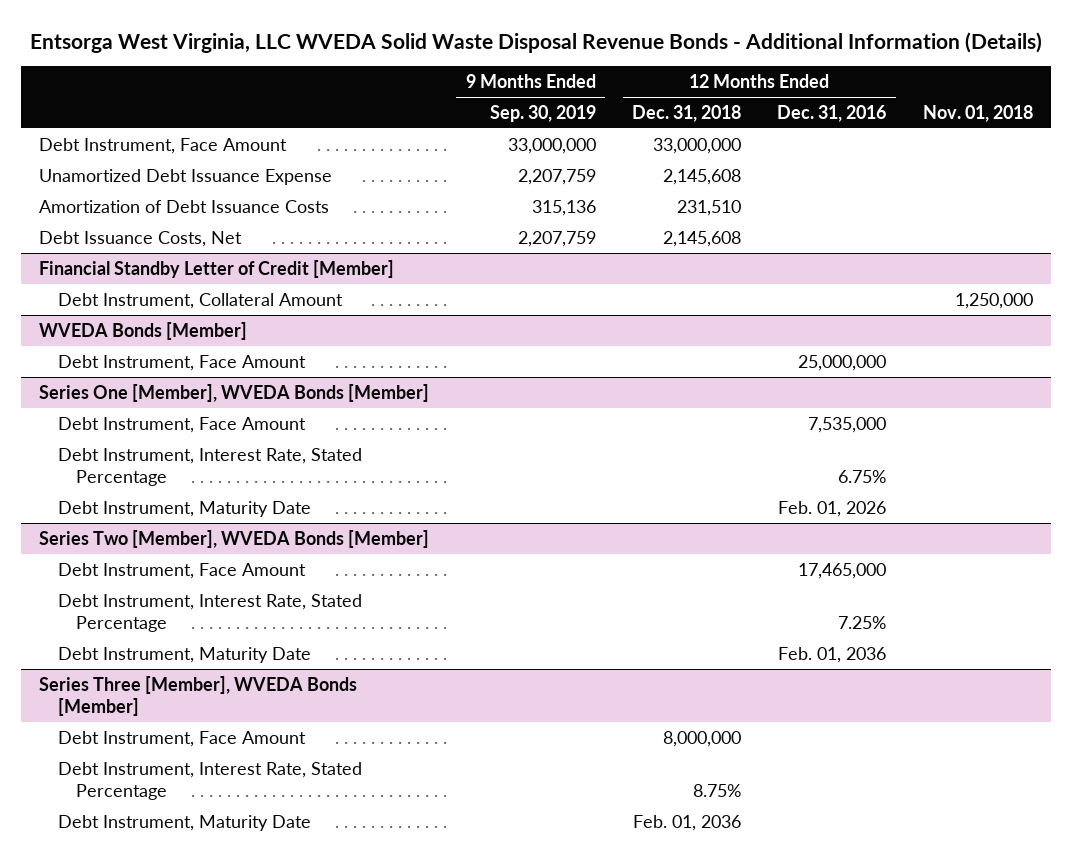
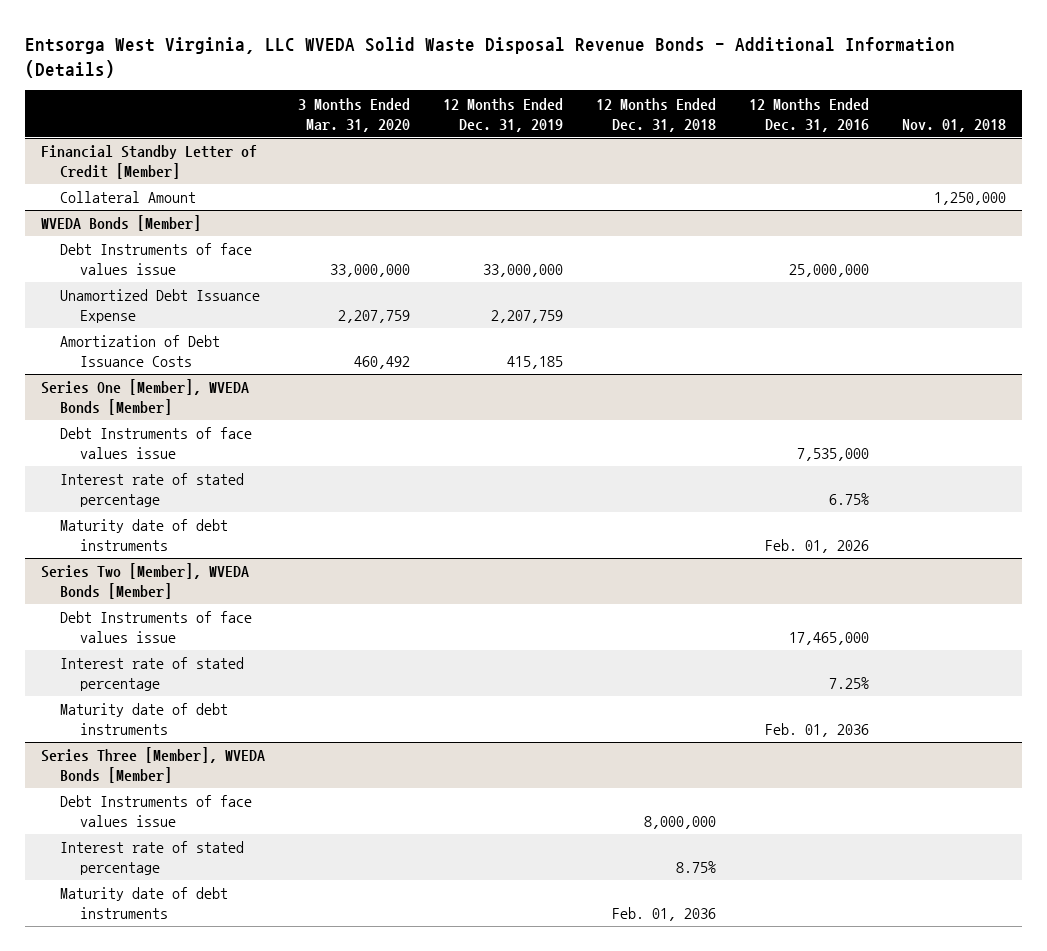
- | 9 Months Ended Sep. 30, 2019 | 12 Months Ended Dec. 31, 2018 | 12 Months Ended Dec. 31, 2016 | Nov. 01, 2018
+ | 3 Months Ended Mar. 31, 2020 | 12 Months Ended Dec. 31, 2019 | 12 Months Ended Dec. 31, 2018 | 12 Months Ended Dec. 31, 2016 | Nov. 01, 2018
- Debt Instrument, Face Amount | 33,000,000 | 33,000,000 | |
- Unamortized Debt Issuance Expense | 2,207,759 | 2,145,608 | |
- Amortization of Debt Issuance Costs | 315,136 | 231,510 | |
- Debt Issuance Costs, Net | 2,207,759 | 2,145,608 | |
@ Financial Standby Letter of Credit [Member]
- Debt Instrument, Collateral Amount | | | | 1,250,000
+ Collateral Amount | | | | | 1,250,000
@ WVEDA Bonds [Member]
- Debt Instrument, Face Amount | | | 25,000,000 |
+ Debt Instruments of face values issue | 33,000,000 | 33,000,000 | | 25,000,000 |
+ Unamortized Debt Issuance Expense | 2,207,759 | 2,207,759 | | |
+ Amortization of Debt Issuance Costs | 460,492 | 415,185 | | |
@ Series One [Member], WVEDA Bonds [Member]
- Debt Instrument, Face Amount | | | 7,535,000 |
- Debt Instrument, Interest Rate, Stated Percentage | | | 6.75% |
- Debt Instrument, Maturity Date | | | Feb. 01, 2026 |
+ Debt Instruments of face values issue | | | | 7,535,000 |
+ Interest rate of stated percentage | | | | 6.75% |
+ Maturity date of debt instruments | | | | Feb. 01, 2026 |
@ Series Two [Member], WVEDA Bonds [Member]
- Debt Instrument, Face Amount | | | 17,465,000 |
- Debt Instrument, Interest Rate, Stated Percentage | | | 7.25% |
- Debt Instrument, Maturity Date | | | Feb. 01, 2036 |
+ Debt Instruments of face values issue | | | | 17,465,000 |
+ Interest rate of stated percentage | | | | 7.25% |
+ Maturity date of debt instruments | | | | Feb. 01, 2036 |
@ Series Three [Member], WVEDA Bonds [Member]
- Debt Instrument, Face Amount | | 8,000,000 | |
- Debt Instrument, Interest Rate, Stated Percentage | | 8.75% | |
- Debt Instrument, Maturity Date | | Feb. 01, 2036 | |
+ Debt Instruments of face values issue | | | 8,000,000 | |
+ Interest rate of stated percentage | | | 8.75% | |
+ Maturity date of debt instruments | | | Feb. 01, 2036 | |

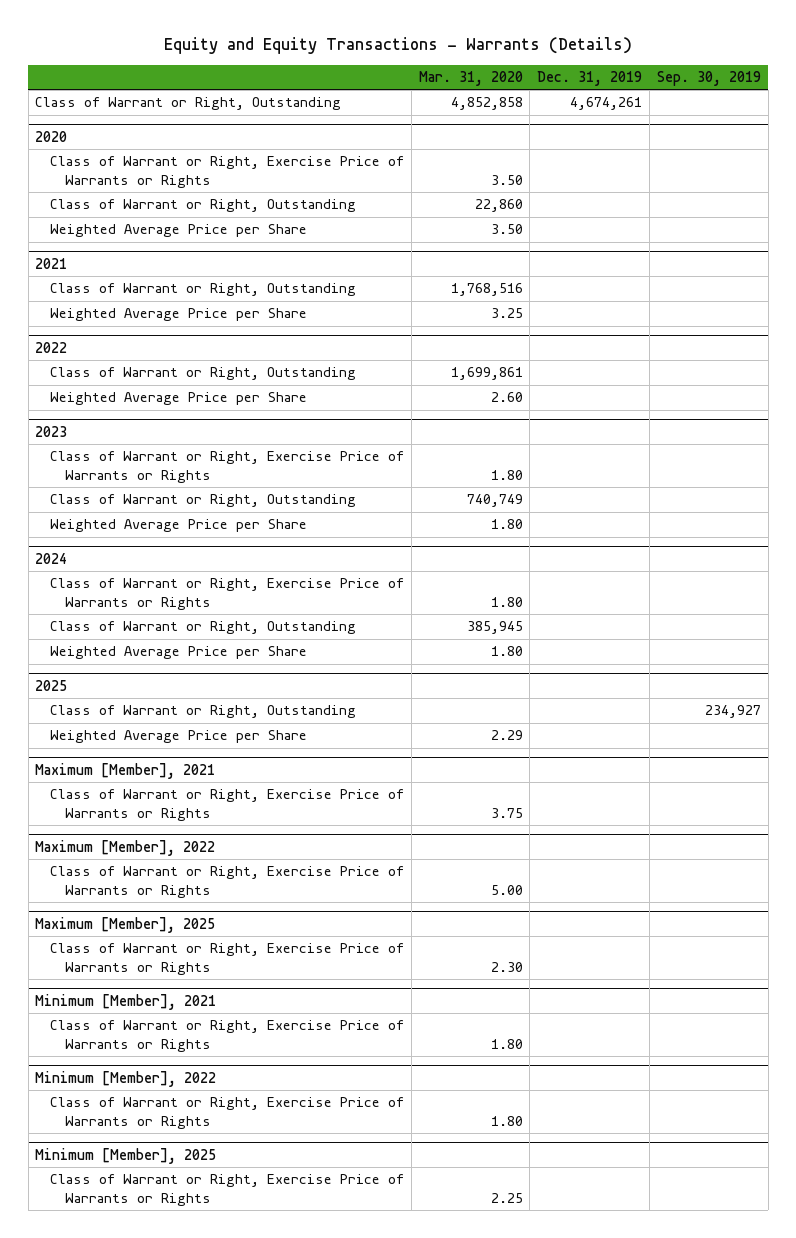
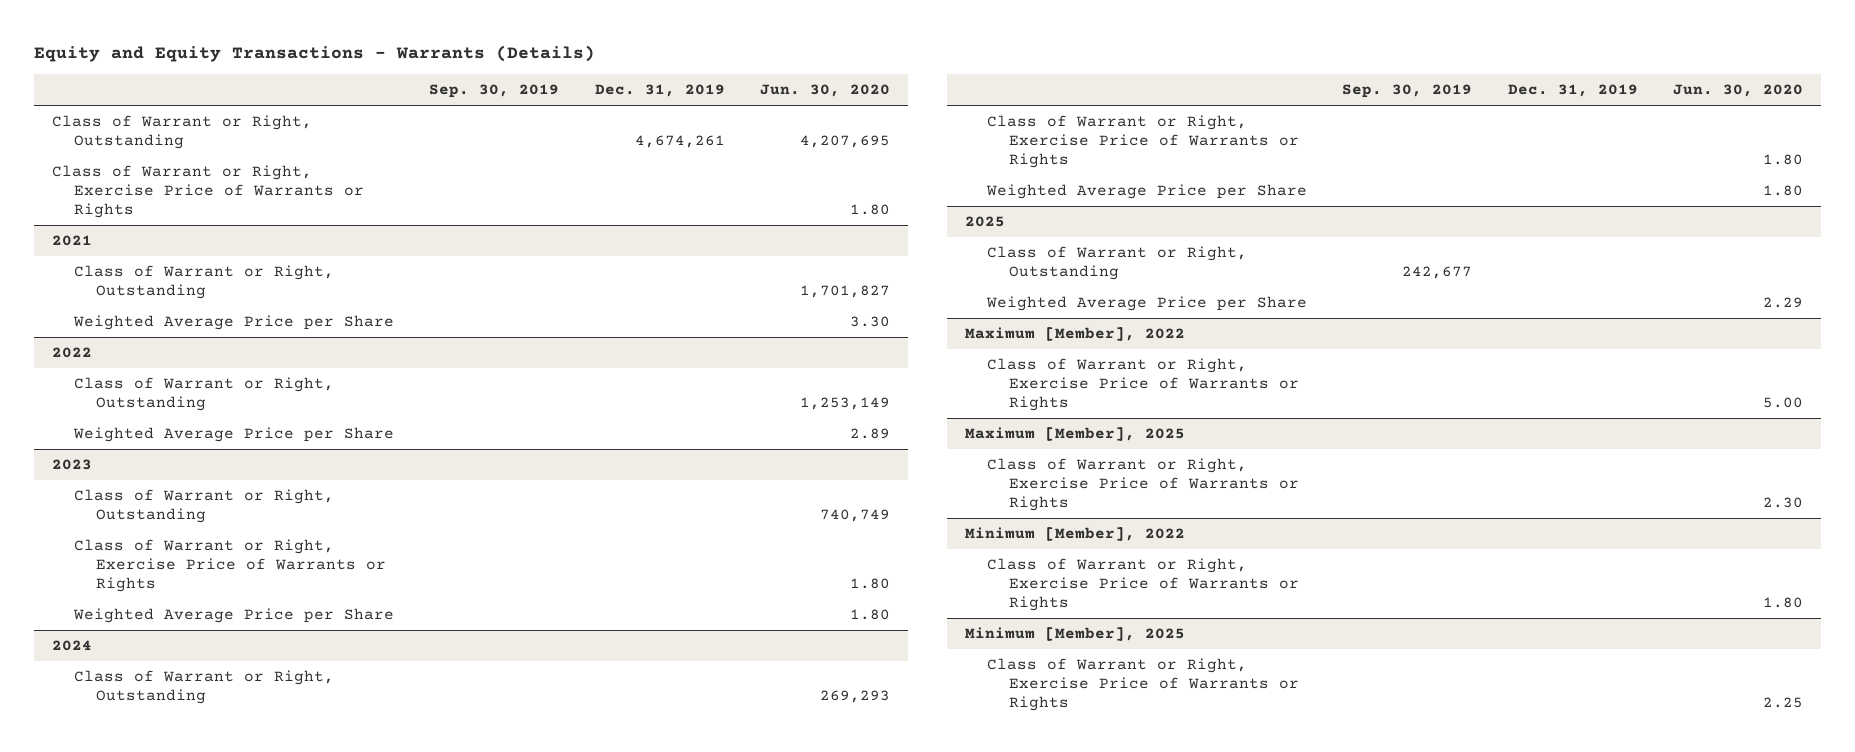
- | Mar. 31, 2020 | Dec. 31, 2019 | Sep. 30, 2019
+ | Sep. 30, 2019 | Dec. 31, 2019 | Jun. 30, 2020
- 2020
- Class of Warrant or Right, Exercise Price of Warrants or Rights | 3.50 | |
- Class of Warrant or Right, Outstanding | 22,860 | |
- Weighted Average Price per Share | 3.50 | |
+ Class of Warrant or Right, Exercise Price of Warrants or Rights | | | 1.80
@ 2023
moved down: Class of Warrant or Right, Exercise Price of Warrants or Rights | | | 1.80
@ 2024
moved down: Class of Warrant or Right, Exercise Price of Warrants or Rights | | | 1.80
@ 2025
- Class of Warrant or Right, Outstanding | | | 234,927
+ Class of Warrant or Right, Outstanding | 242,677 | |
- Maximum [Member], 2021
- Class of Warrant or Right, Exercise Price of Warrants or Rights | 3.75 | |
- Minimum [Member], 2021
- Class of Warrant or Right, Exercise Price of Warrants or Rights | 1.80 | |

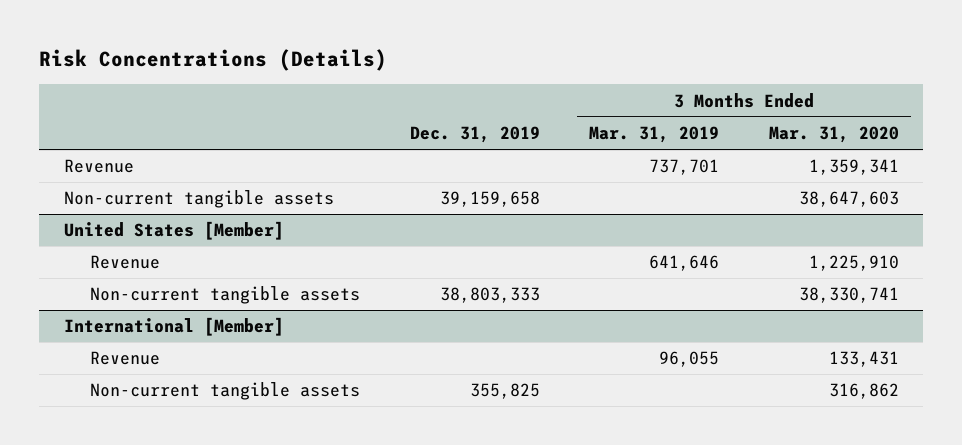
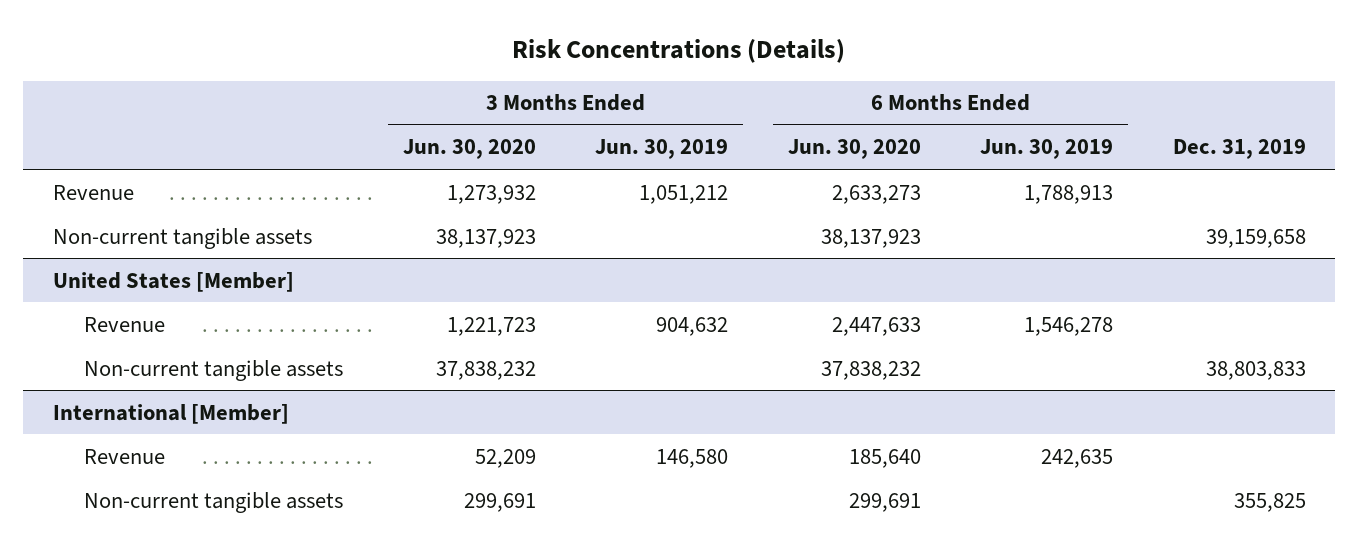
- | Dec. 31, 2019 | 3 Months Ended Mar. 31, 2019 | 3 Months Ended Mar. 31, 2020
+ | 3 Months Ended Jun. 30, 2020 | 3 Months Ended Jun. 30, 2019 | 6 Months Ended Jun. 30, 2020 | 6 Months Ended Jun. 30, 2019 | Dec. 31, 2019
@ United States [Member]
- Non-current tangible assets | 38,803,333 | | 38,330,741
+ Non-current tangible assets | 37,838,232 | | 37,838,232 | | 38,803,833

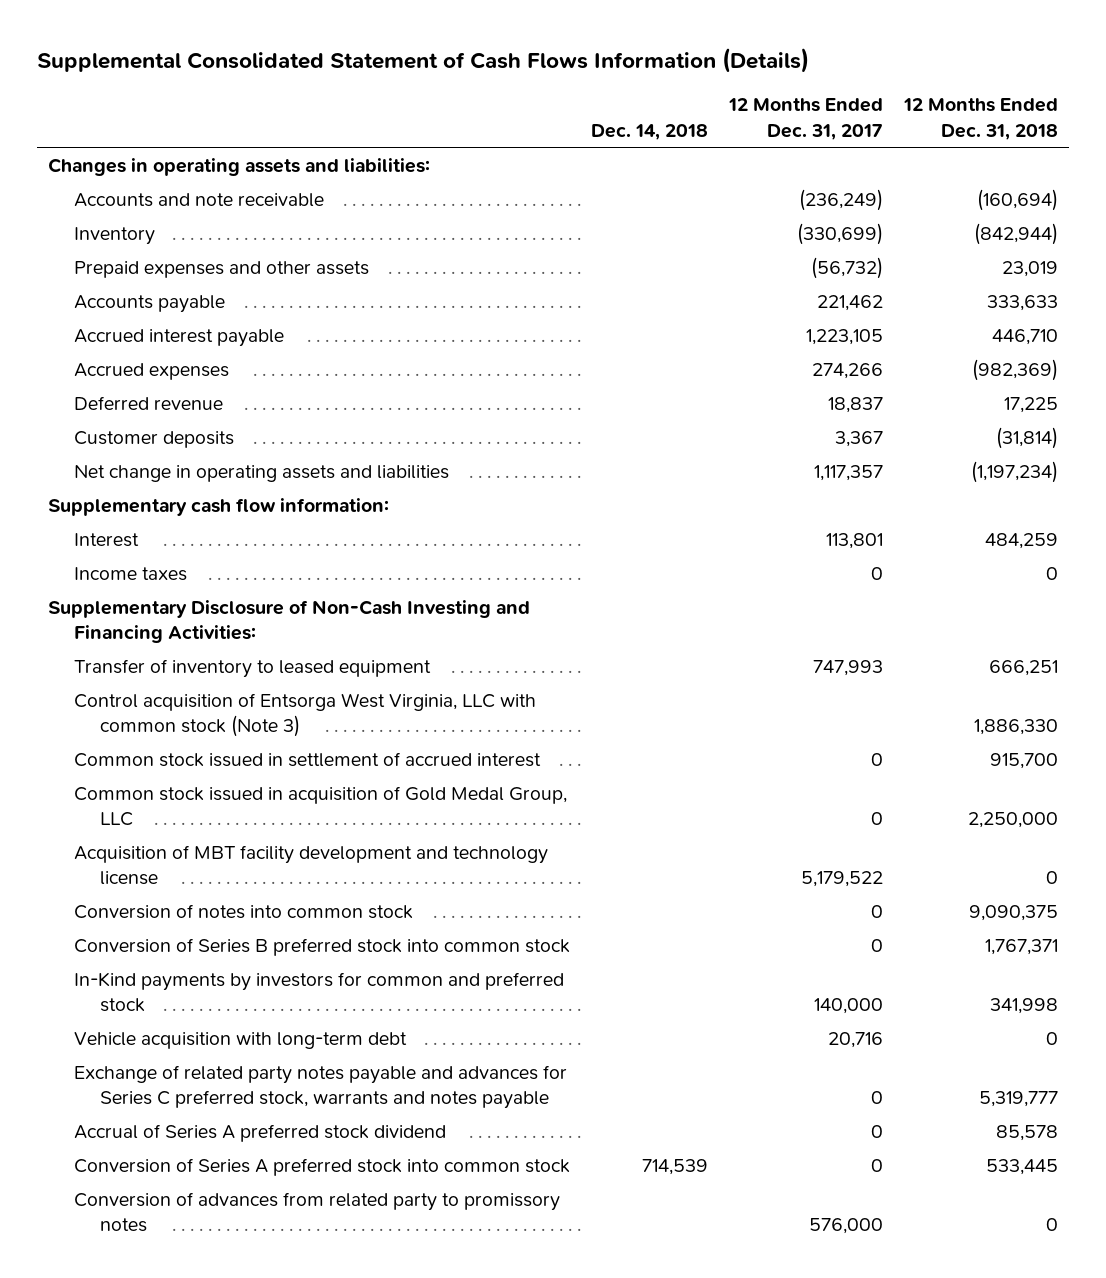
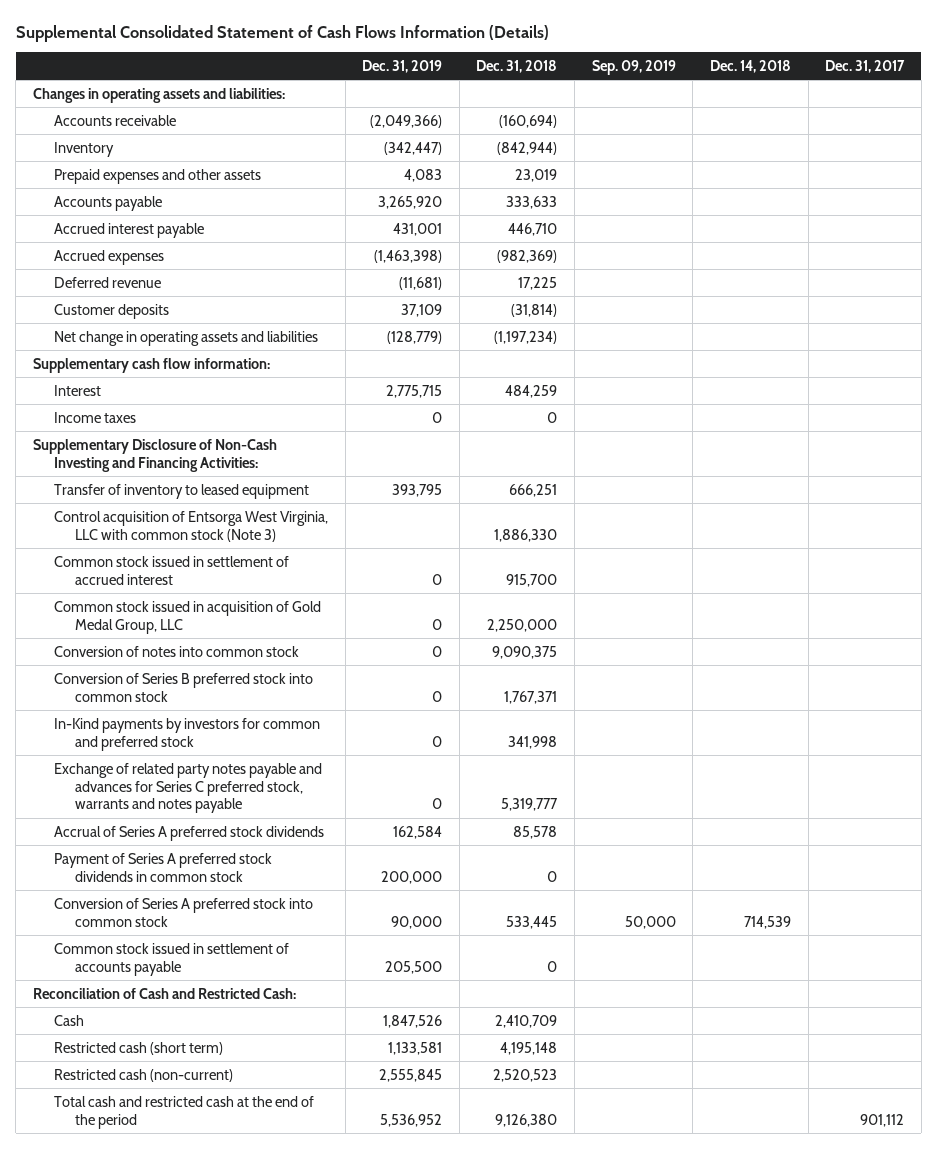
- | Dec. 14, 2018 | 12 Months Ended Dec. 31, 2017 | 12 Months Ended Dec. 31, 2018
+ | Dec. 31, 2019 | Dec. 31, 2018 | Sep. 09, 2019 | Dec. 14, 2018 | Dec. 31, 2017
- Accounts and note receivable | | (236,249) | (160,694)
+ Accounts receivable | (2,049,366) | (160,694) | | |
- Acquisition of MBT facility development and technology license | | 5,179,522 | 0
- Vehicle acquisition with long-term debt | | 20,716 | 0
- Accrual of Series A preferred stock dividend | | 0 | 85,578
+ Accrual of Series A preferred stock dividends | 162,584 | 85,578 | | |
+ Payment of Series A preferred stock dividends in common stock | 200,000 | 0 | | |
- Conversion of advances from related party to promissory notes | | 576,000 | 0
+ Common stock issued in settlement of accounts payable | 205,500 | 0 | | |
+ Reconciliation of Cash and Restricted Cash:
+ Cash | 1,847,526 | 2,410,709 | | |
+ Restricted cash (short term) | 1,133,581 | 4,195,148 | | |
+ Restricted cash (non-current) | 2,555,845 | 2,520,523 | | |
+ Total cash and restricted cash at the end of the period | 5,536,952 | 9,126,380 | | | 901,112

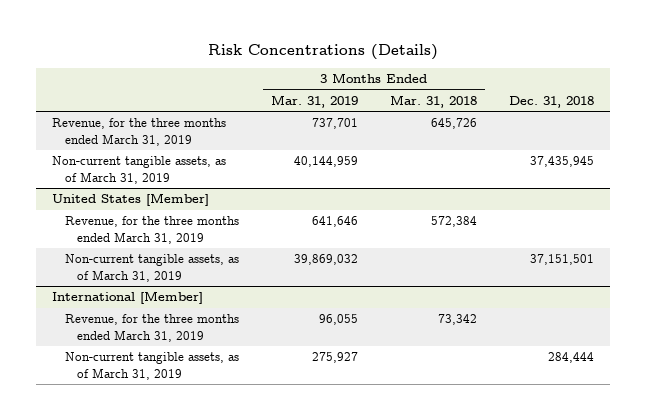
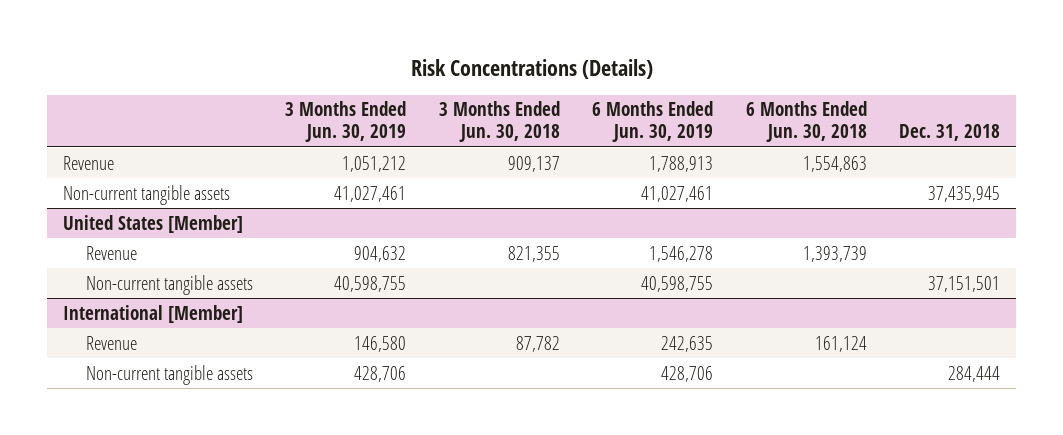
- | 3 Months Ended Mar. 31, 2019 | 3 Months Ended Mar. 31, 2018 | Dec. 31, 2018
+ | 3 Months Ended Jun. 30, 2019 | 3 Months Ended Jun. 30, 2018 | 6 Months Ended Jun. 30, 2019 | 6 Months Ended Jun. 30, 2018 | Dec. 31, 2018
- Revenue, for the three months ended March 31, 2019 | 737,701 | 645,726 |
- Non-current tangible assets, as of March 31, 2019 | 40,144,959 | | 37,435,945
+ Revenue | 1,051,212 | 909,137 | 1,788,913 | 1,554,863 |
+ Non-current tangible assets | 41,027,461 | | 41,027,461 | | 37,435,945
@ United States [Member]
- Revenue, for the three months ended March 31, 2019 | 641,646 | 572,384 |
- Non-current tangible assets, as of March 31, 2019 | 39,869,032 | | 37,151,501
+ Revenue | 904,632 | 821,355 | 1,546,278 | 1,393,739 |
+ Non-current tangible assets | 40,598,755 | | 40,598,755 | | 37,151,501
@ International [Member]
- Revenue, for the three months ended March 31, 2019 | 96,055 | 73,342 |
- Non-current tangible assets, as of March 31, 2019 | 275,927 | | 284,444
+ Revenue | 146,580 | 87,782 | 242,635 | 161,124 |
+ Non-current tangible assets | 428,706 | | 428,706 | | 284,444

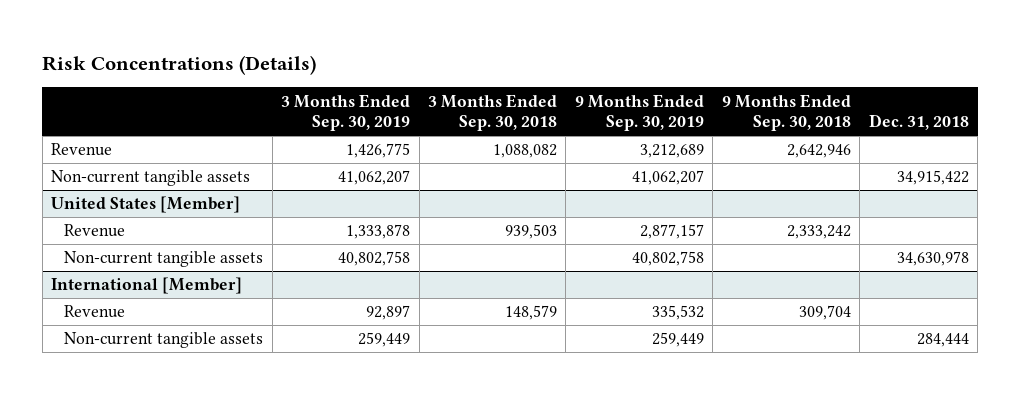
- | 3 Months Ended Jun. 30, 2019 | 3 Months Ended Jun. 30, 2018 | 6 Months Ended Jun. 30, 2019 | 6 Months Ended Jun. 30, 2018 | Dec. 31, 2018
+ | 3 Months Ended Sep. 30, 2019 | 3 Months Ended Sep. 30, 2018 | 9 Months Ended Sep. 30, 2019 | 9 Months Ended Sep. 30, 2018 | Dec. 31, 2018
- Non-current tangible assets | 41,027,461 | | 41,027,461 | | 37,435,945
+ Non-current tangible assets | 41,062,207 | | 41,062,207 | | 34,915,422
@ United States [Member]
- Non-current tangible assets | 40,598,755 | | 40,598,755 | | 37,151,501
+ Non-current tangible assets | 40,802,758 | | 40,802,758 | | 34,630,978

